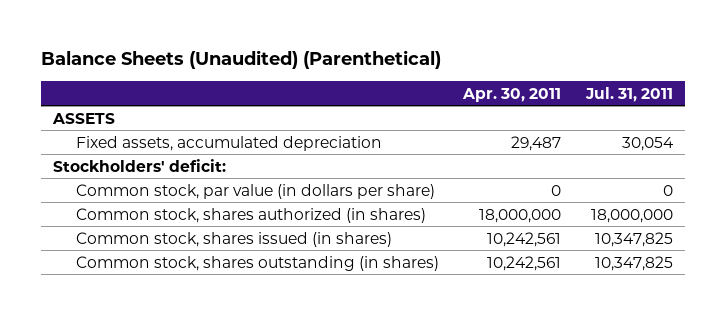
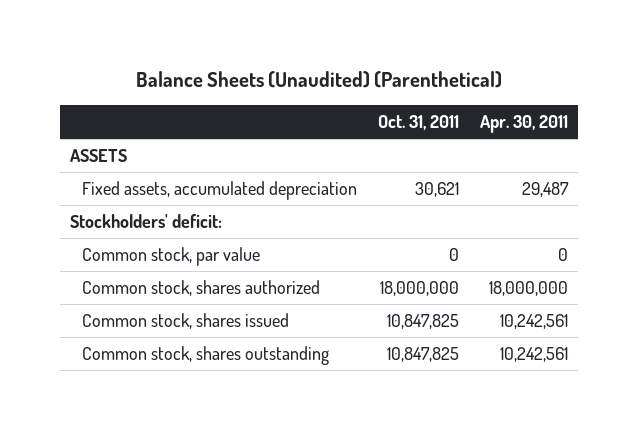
- | Apr. 30, 2011 | Jul. 31, 2011
+ | Oct. 31, 2011 | Apr. 30, 2011
- Common stock, par value (in dollars per share) | 0 | 0
- Common stock, shares authorized (in shares) | 18,000,000 | 18,000,000
- Common stock, shares issued (in shares) | 10,242,561 | 10,347,825
- Common stock, shares outstanding (in shares) | 10,242,561 | 10,347,825
+ Common stock, par value | 0 | 0
+ Common stock, shares authorized | 18,000,000 | 18,000,000
+ Common stock, shares issued | 10,847,825 | 10,242,561
+ Common stock, shares outstanding | 10,847,825 | 10,242,561

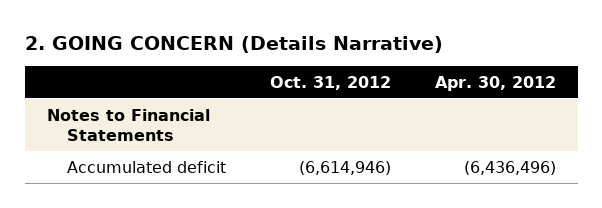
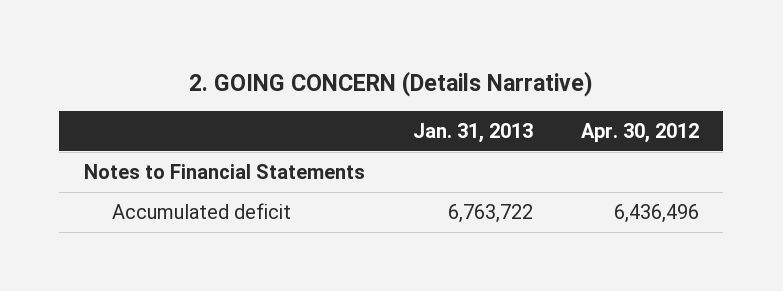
- | Oct. 31, 2012 | Apr. 30, 2012
+ | Jan. 31, 2013 | Apr. 30, 2012
- Accumulated deficit | (6,614,946) | (6,436,496)
+ Accumulated deficit | 6,763,722 | 6,436,496

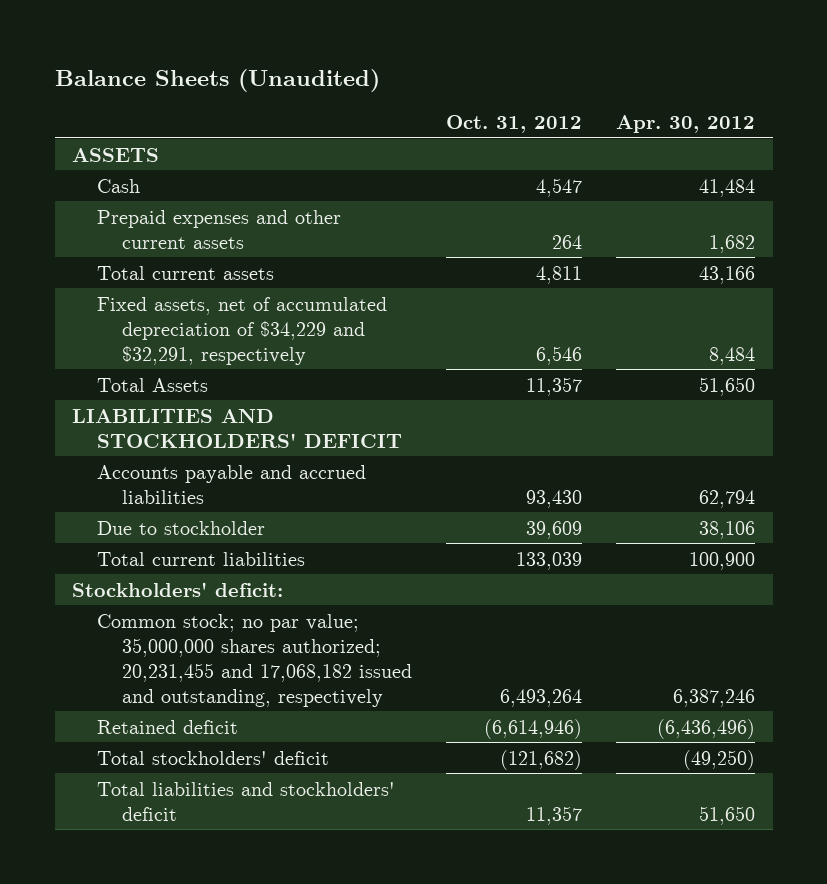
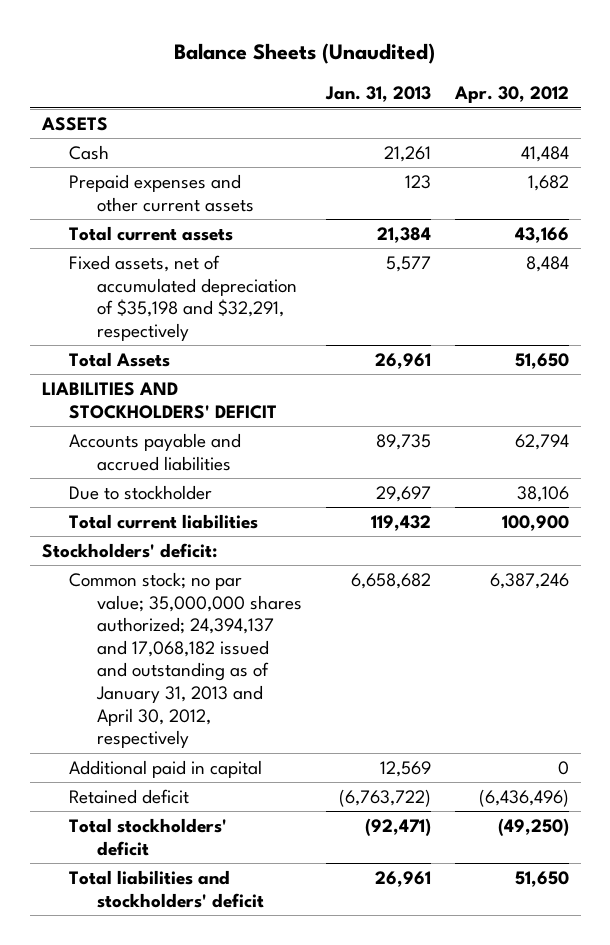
- | Oct. 31, 2012 | Apr. 30, 2012
+ | Jan. 31, 2013 | Apr. 30, 2012
- Fixed assets, net of accumulated depreciation of $34,229 and $32,291, respectively | 6,546 | 8,484
+ Fixed assets, net of accumulated depreciation of $35,198 and $32,291, respectively | 5,577 | 8,484
- Common stock; no par value; 35,000,000 shares authorized; 20,231,455 and 17,068,182 issued and outstanding, respectively | 6,493,264 | 6,387,246
+ Common stock; no par value; 35,000,000 shares authorized; 24,394,137 and 17,068,182 issued and outstanding as of January 31, 2013 and April 30, 2012, respectively | 6,658,682 | 6,387,246
+ Additional paid in capital | 12,569 | 0

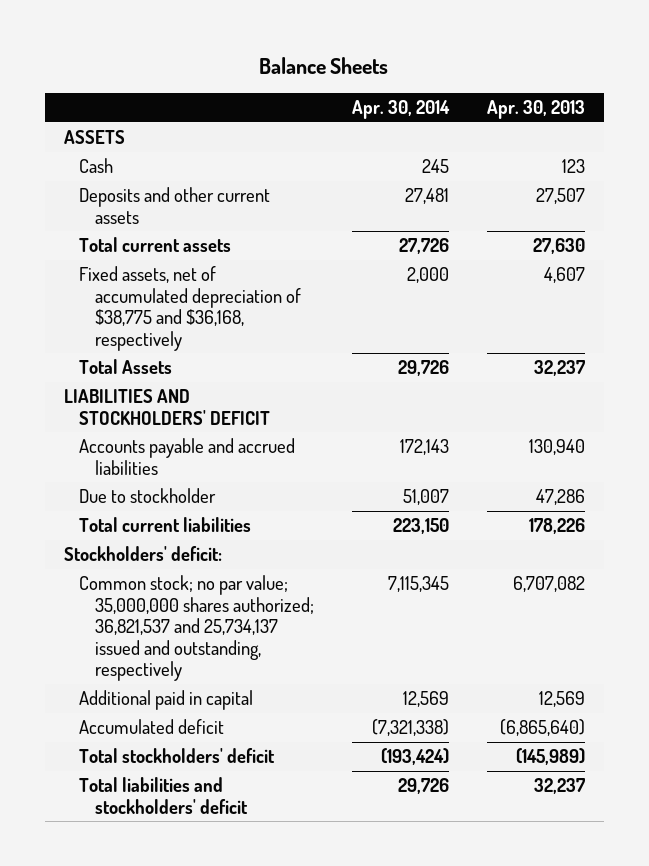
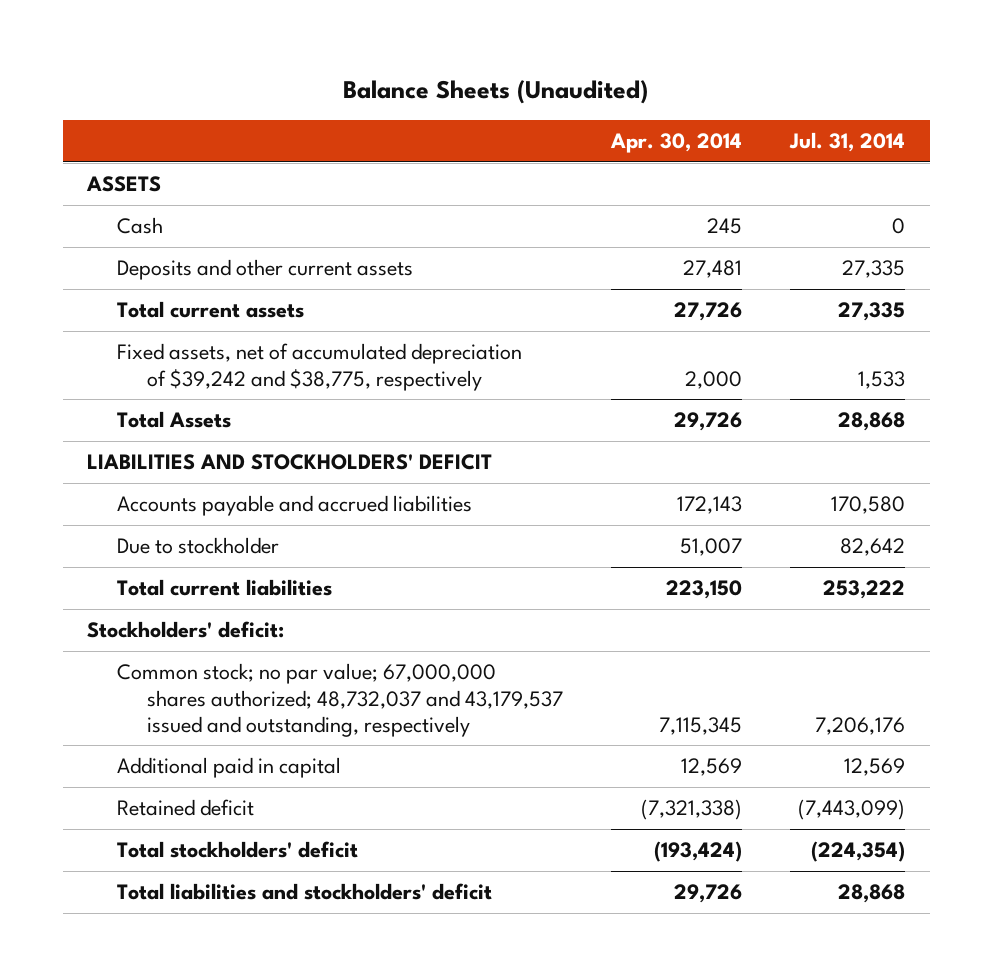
- Balance Sheets
+ Balance Sheets (Unaudited)
- | Apr. 30, 2014 | Apr. 30, 2013
+ | Apr. 30, 2014 | Jul. 31, 2014
- Fixed assets, net of accumulated depreciation of $38,775 and $36,168, respectively | 2,000 | 4,607
+ Fixed assets, net of accumulated depreciation of $39,242 and $38,775, respectively | 2,000 | 1,533
- Common stock; no par value; 35,000,000 shares authorized; 36,821,537 and 25,734,137 issued and outstanding, respectively | 7,115,345 | 6,707,082
+ Common stock; no par value; 67,000,000 shares authorized; 48,732,037 and 43,179,537 issued and outstanding, respectively | 7,115,345 | 7,206,176
- Accumulated deficit | (7,321,338) | (6,865,640)
+ Retained deficit | (7,321,338) | (7,443,099)

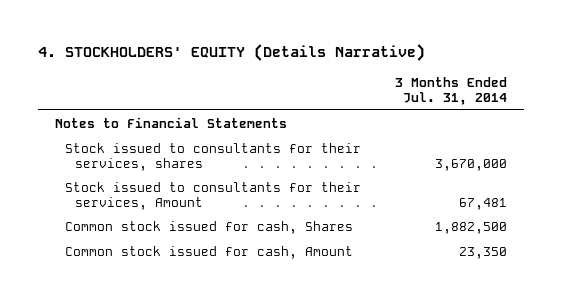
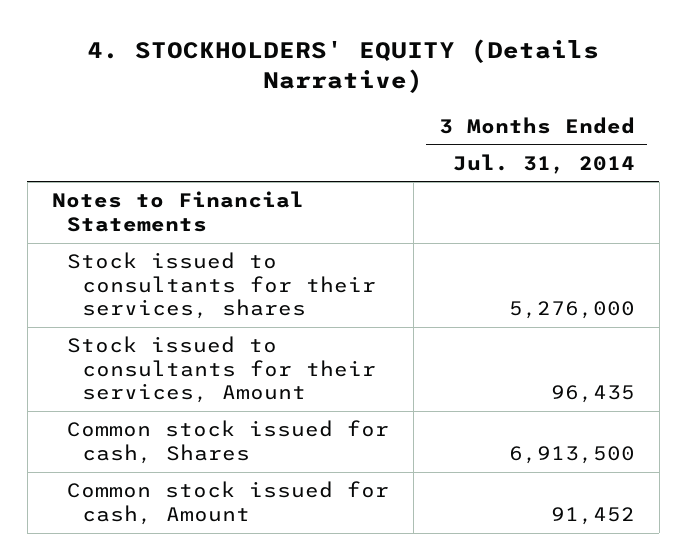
- Stock issued to consultants for their services, shares | 3,670,000
- Stock issued to consultants for their services, Amount | 67,481
- Common stock issued for cash, Shares | 1,882,500
- Common stock issued for cash, Amount | 23,350
+ Stock issued to consultants for their services, shares | 5,276,000
+ Stock issued to consultants for their services, Amount | 96,435
+ Common stock issued for cash, Shares | 6,913,500
+ Common stock issued for cash, Amount | 91,452

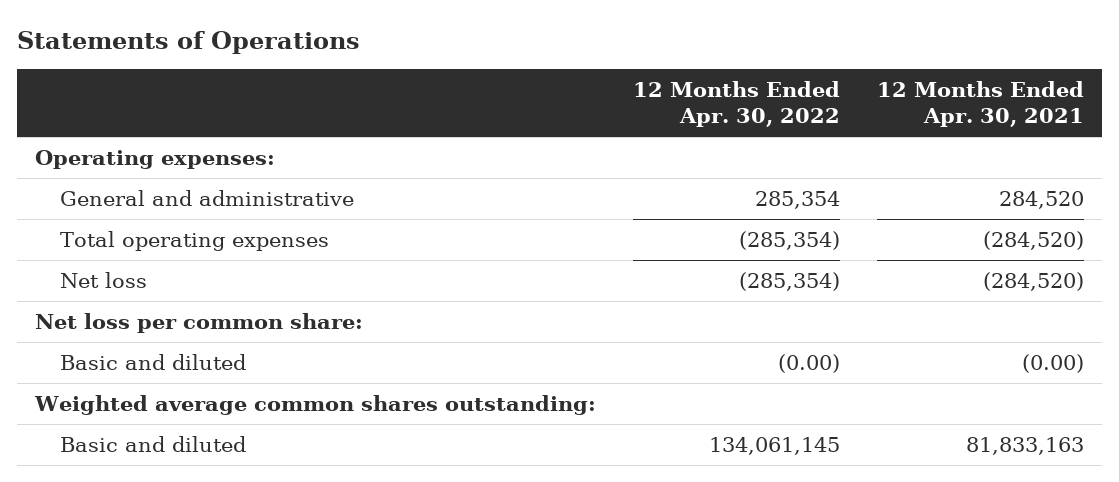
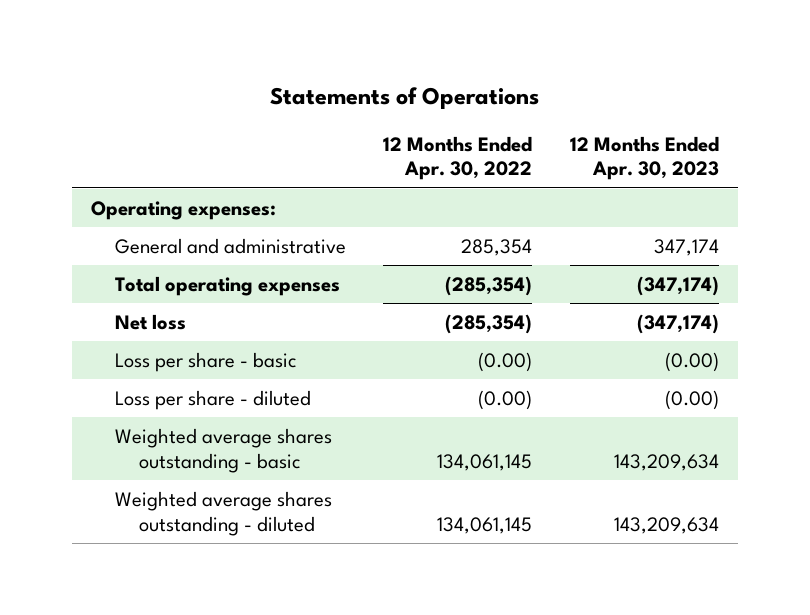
- | 12 Months Ended Apr. 30, 2022 | 12 Months Ended Apr. 30, 2021
+ | 12 Months Ended Apr. 30, 2022 | 12 Months Ended Apr. 30, 2023
- Net loss per common share:
- Basic and diluted | (0.00) | (0.00)
- Weighted average common shares outstanding:
- Basic and diluted | 134,061,145 | 81,833,163
+ Loss per share - basic | (0.00) | (0.00)
+ Loss per share - diluted | (0.00) | (0.00)
+ Weighted average shares outstanding - basic | 134,061,145 | 143,209,634
+ Weighted average shares outstanding - diluted | 134,061,145 | 143,209,634

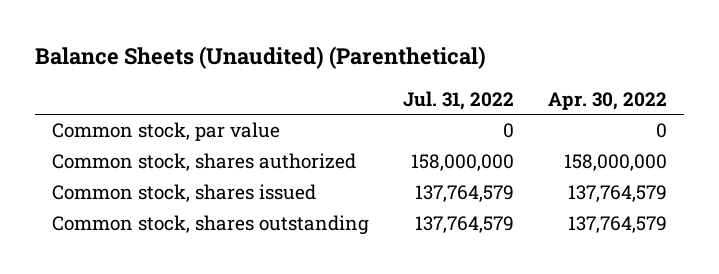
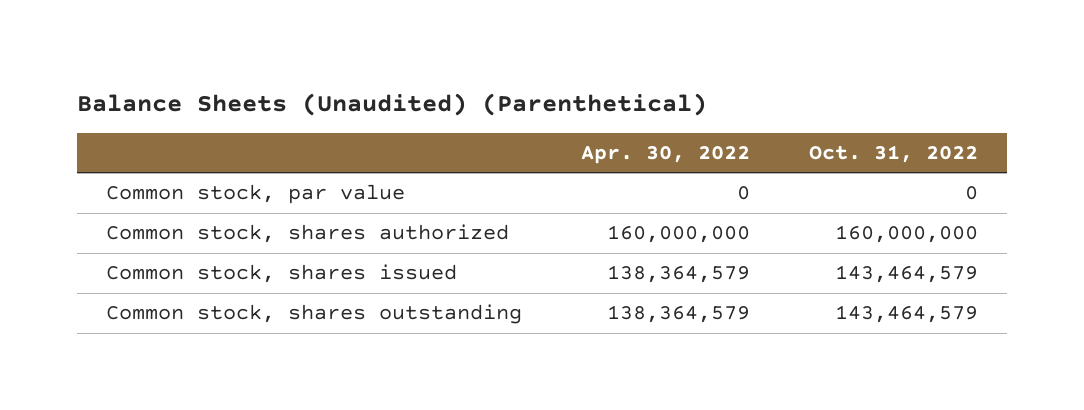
- | Jul. 31, 2022 | Apr. 30, 2022
+ | Apr. 30, 2022 | Oct. 31, 2022
- Common stock, shares authorized | 158,000,000 | 158,000,000
- Common stock, shares issued | 137,764,579 | 137,764,579
- Common stock, shares outstanding | 137,764,579 | 137,764,579
+ Common stock, shares authorized | 160,000,000 | 160,000,000
+ Common stock, shares issued | 138,364,579 | 143,464,579
+ Common stock, shares outstanding | 138,364,579 | 143,464,579

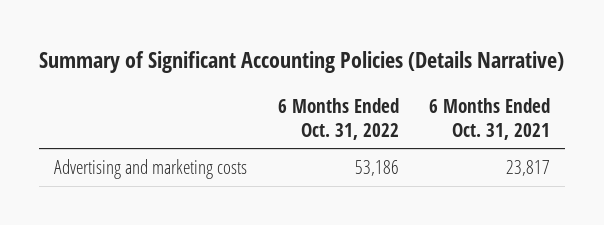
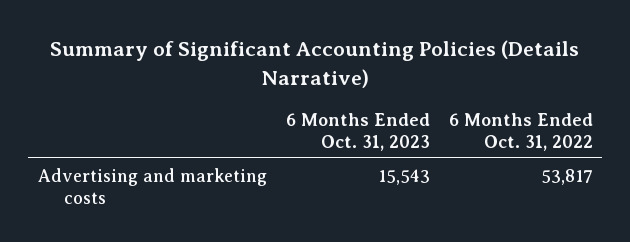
- | 6 Months Ended Oct. 31, 2022 | 6 Months Ended Oct. 31, 2021
+ | 6 Months Ended Oct. 31, 2023 | 6 Months Ended Oct. 31, 2022
- Advertising and marketing costs | 53,186 | 23,817
+ Advertising and marketing costs | 15,543 | 53,817

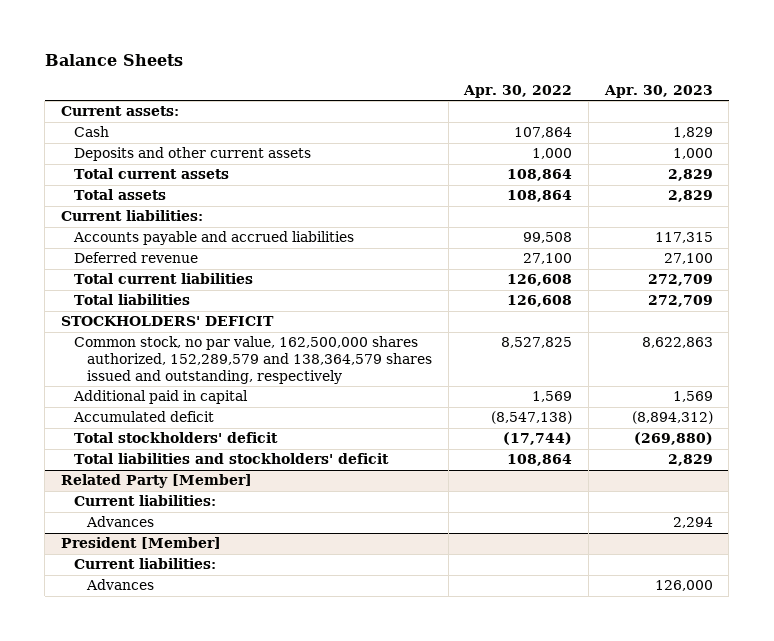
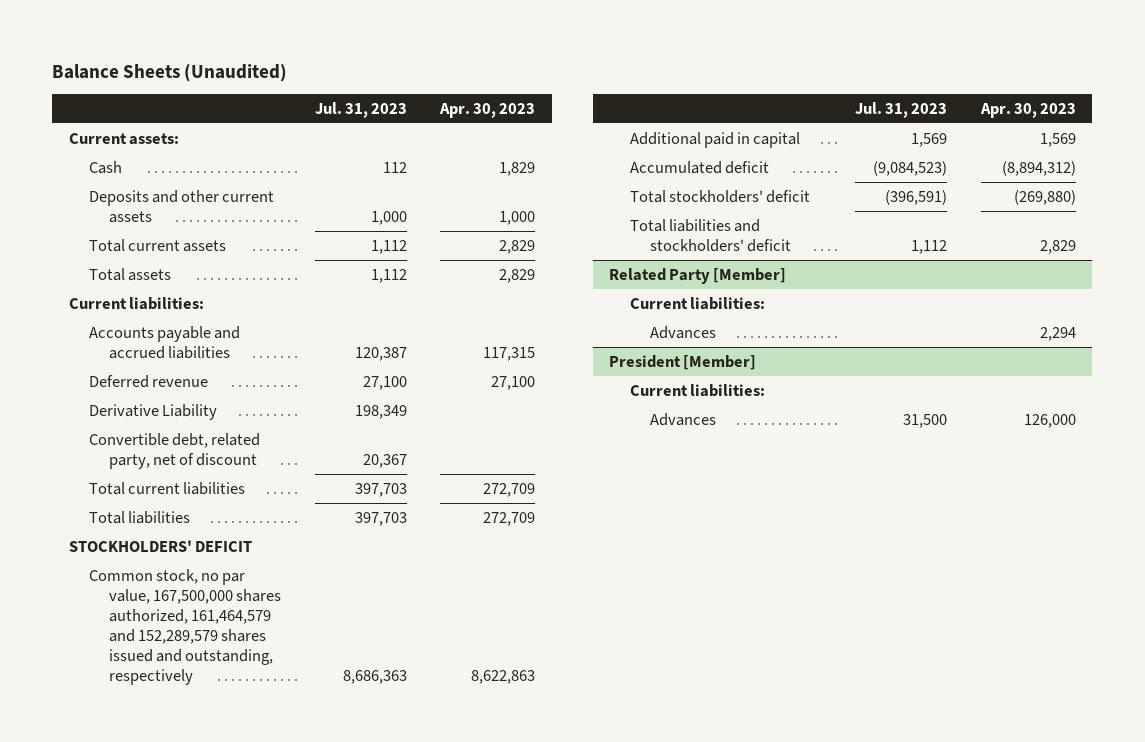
- Balance Sheets
+ Balance Sheets (Unaudited)
- | Apr. 30, 2022 | Apr. 30, 2023
+ | Jul. 31, 2023 | Apr. 30, 2023
+ Derivative Liability | 198,349 |
+ Convertible debt, related party, net of discount | 20,367 |
- Common stock, no par value, 162,500,000 shares authorized, 152,289,579 and 138,364,579 shares issued and outstanding, respectively | 8,527,825 | 8,622,863
+ Common stock, no par value, 167,500,000 shares authorized, 161,464,579 and 152,289,579 shares issued and outstanding, respectively | 8,686,363 | 8,622,863

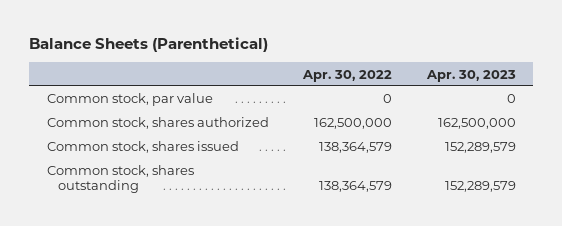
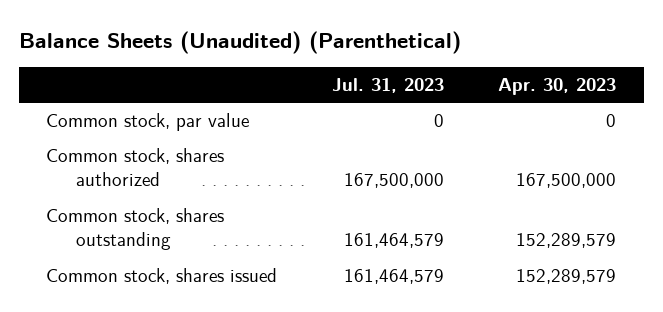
- Balance Sheets (Parenthetical)
+ Balance Sheets (Unaudited) (Parenthetical)
- | Apr. 30, 2022 | Apr. 30, 2023
+ | Jul. 31, 2023 | Apr. 30, 2023
- Common stock, shares authorized | 162,500,000 | 162,500,000
+ Common stock, shares authorized | 167,500,000 | 167,500,000
moved down: Common stock, shares issued | 161,464,579 | 152,289,579

